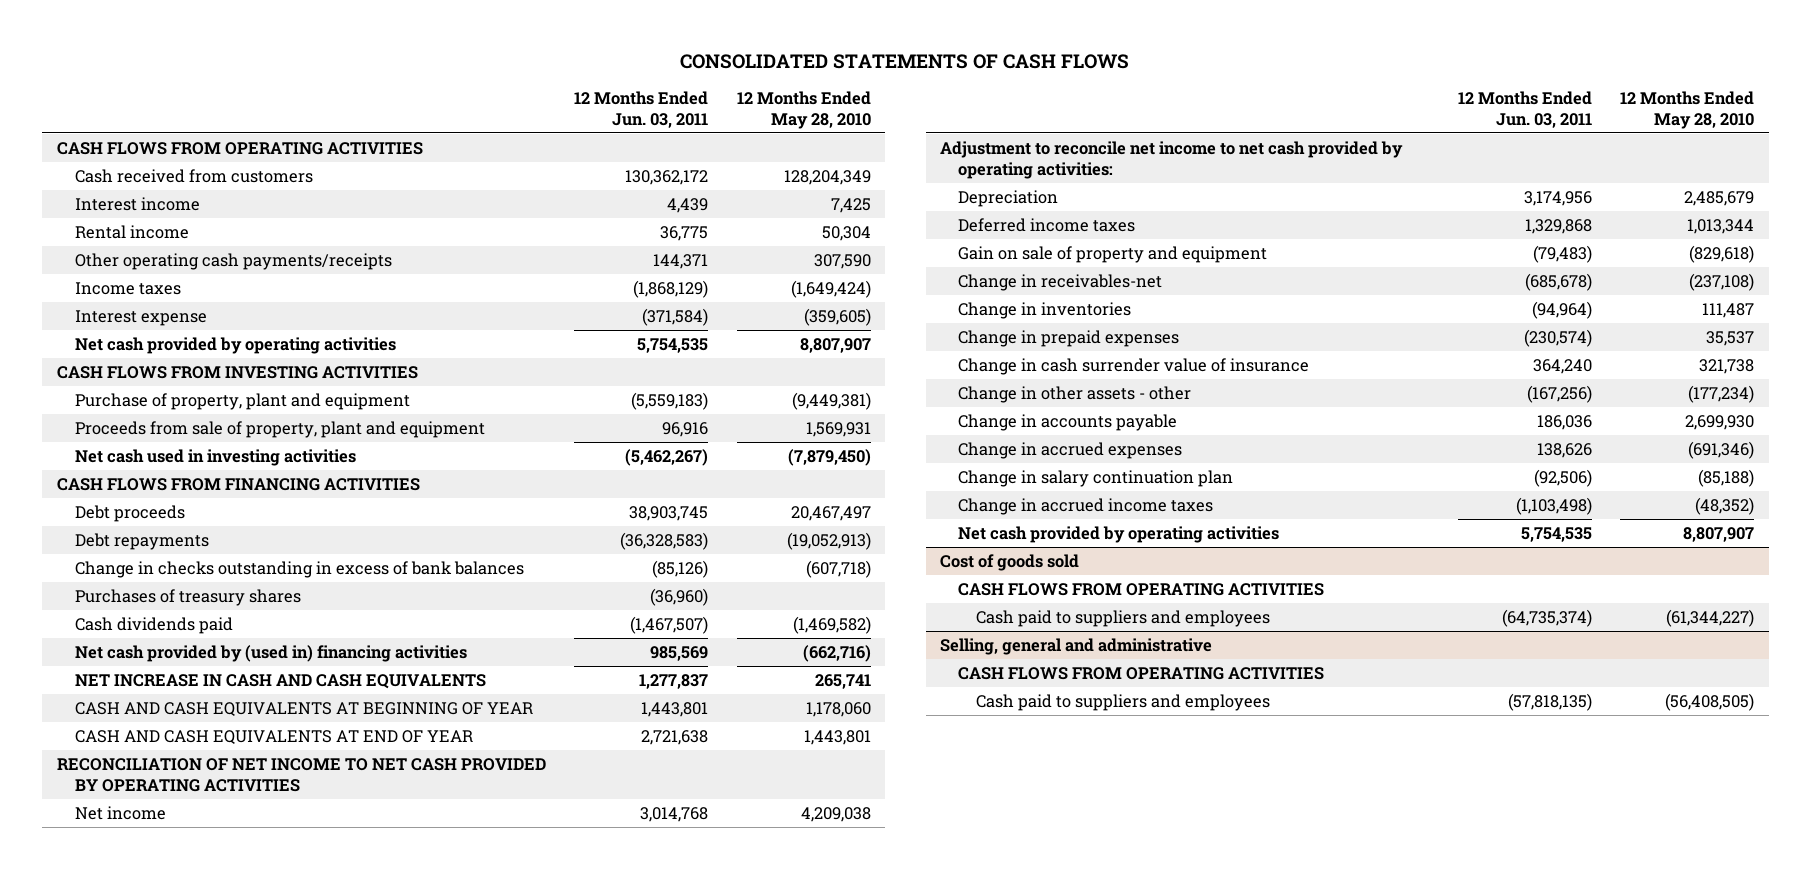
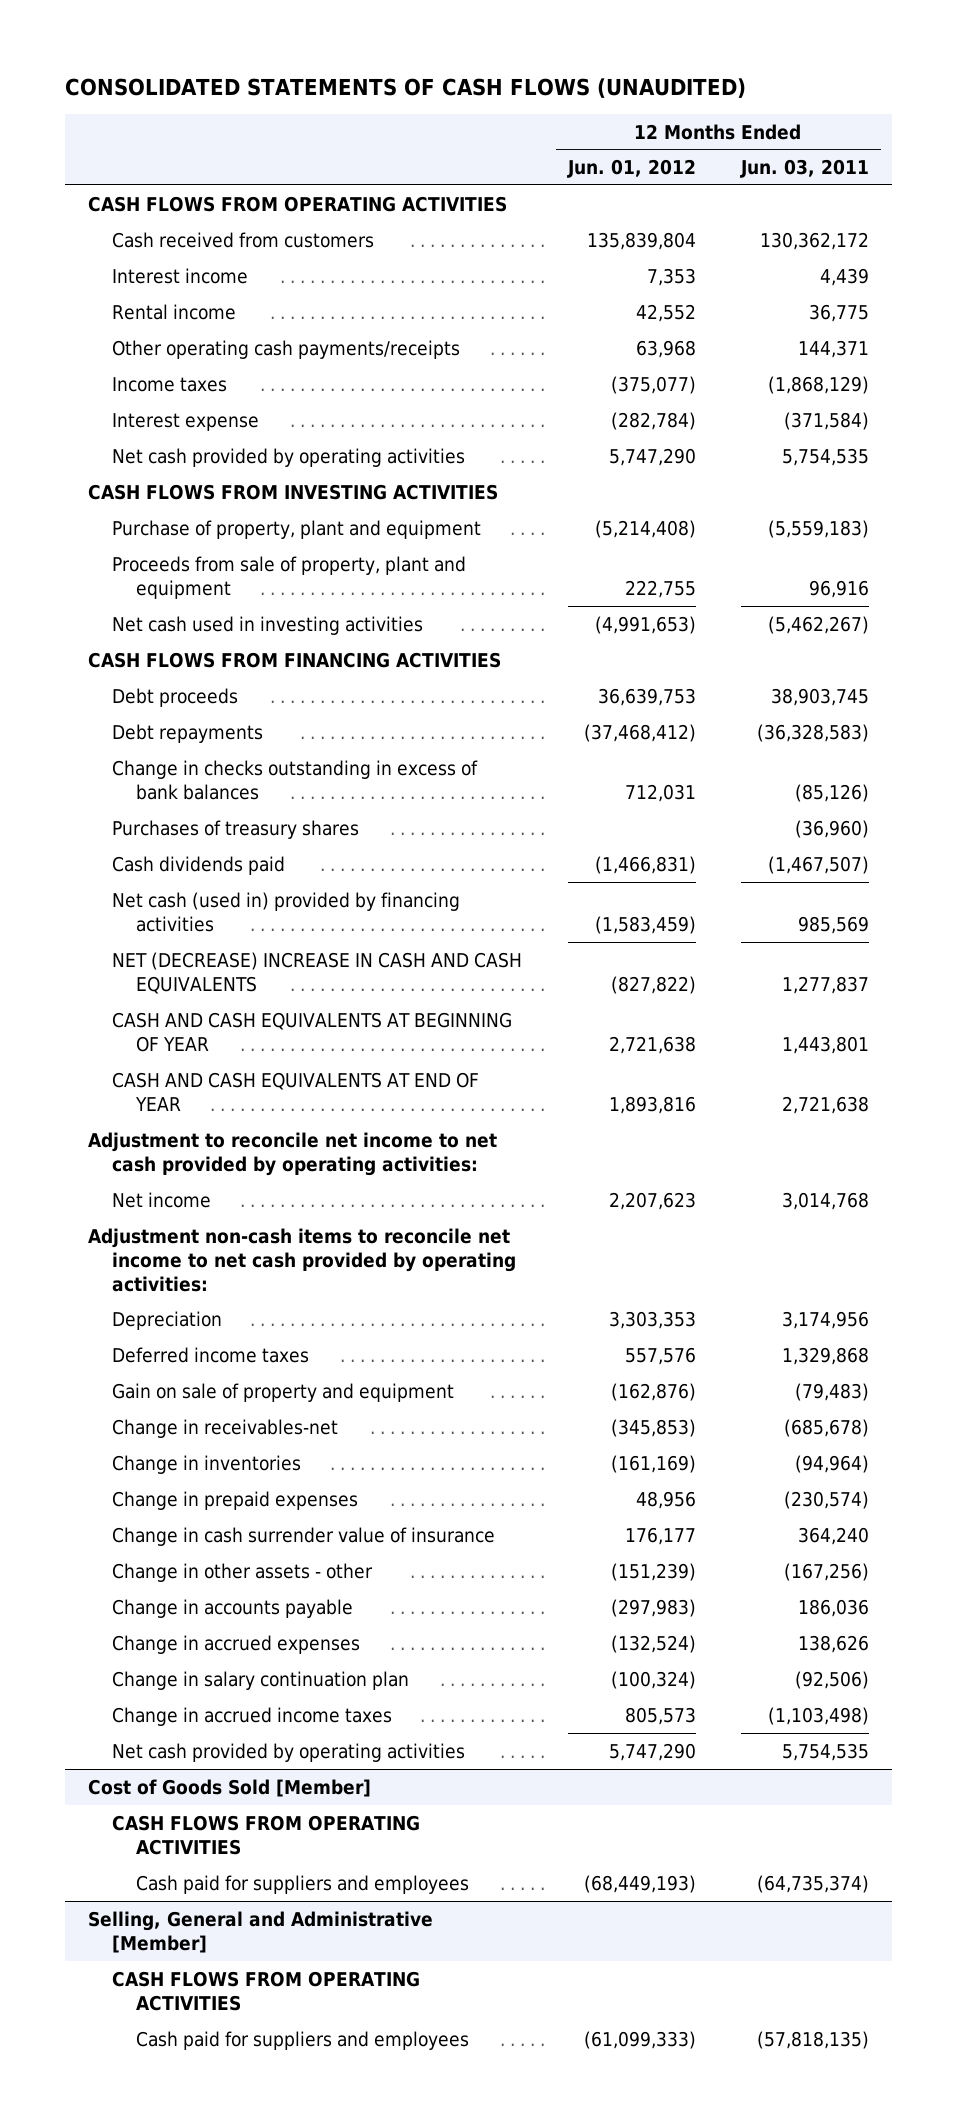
- CONSOLIDATED STATEMENTS OF CASH FLOWS
+ CONSOLIDATED STATEMENTS OF CASH FLOWS (UNAUDITED)
- | 12 Months Ended Jun. 03, 2011 | 12 Months Ended May 28, 2010
+ | 12 Months Ended Jun. 01, 2012 | 12 Months Ended Jun. 03, 2011
- Net cash provided by (used in) financing activities | 985,569 | (662,716)
- NET INCREASE IN CASH AND CASH EQUIVALENTS | 1,277,837 | 265,741
+ Net cash (used in) provided by financing activities | (1,583,459) | 985,569
+ NET (DECREASE) INCREASE IN CASH AND CASH EQUIVALENTS | (827,822) | 1,277,837
- RECONCILIATION OF NET INCOME TO NET CASH PROVIDED BY OPERATING ACTIVITIES
moved down: Net income | 2,207,623 | 3,014,768
+ Adjustment non-cash items to reconcile net income to net cash provided by operating activities:
- Cost of goods sold
+ Cost of Goods Sold [Member]
- Cash paid to suppliers and employees | (64,735,374) | (61,344,227)
- Selling, general and administrative
+ Cash paid for suppliers and employees | (68,449,193) | (64,735,374)
+ Selling, General and Administrative [Member]
- Cash paid to suppliers and employees | (57,818,135) | (56,408,505)
+ Cash paid for suppliers and employees | (61,099,333) | (57,818,135)

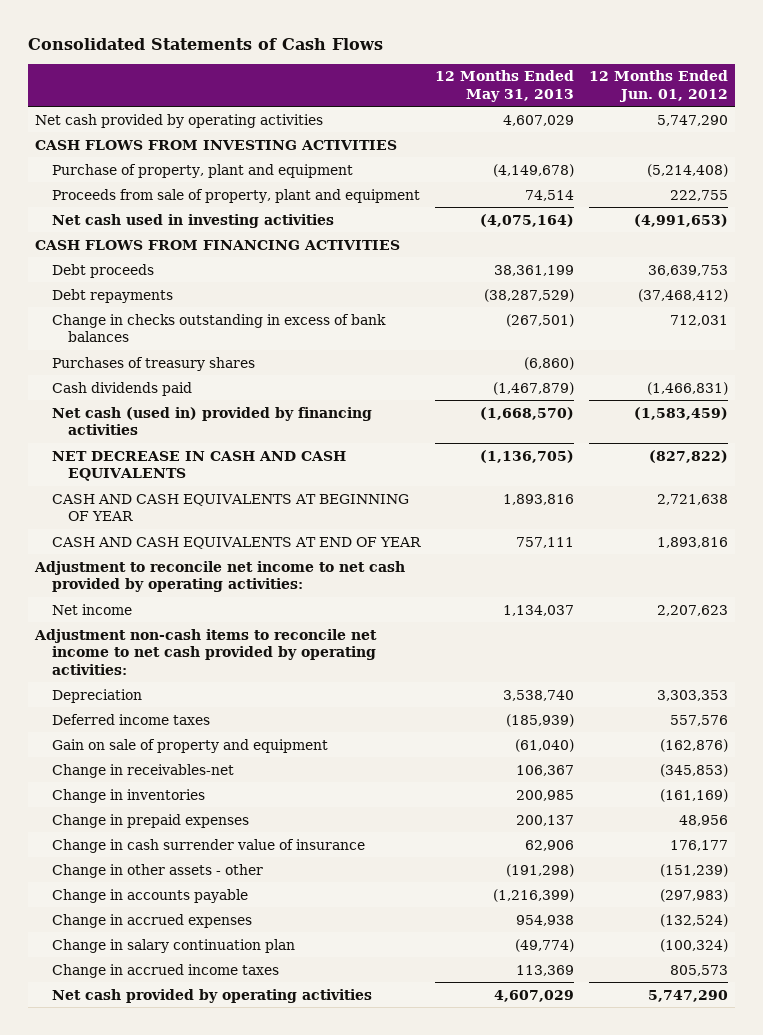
- CONSOLIDATED STATEMENTS OF CASH FLOWS (UNAUDITED)
+ Consolidated Statements of Cash Flows
- | 12 Months Ended Jun. 01, 2012 | 12 Months Ended Jun. 03, 2011
+ | 12 Months Ended May 31, 2013 | 12 Months Ended Jun. 01, 2012
- CASH FLOWS FROM OPERATING ACTIVITIES
- Cash received from customers | 135,839,804 | 130,362,172
- Interest income | 7,353 | 4,439
- Rental income | 42,552 | 36,775
- Other operating cash payments/receipts | 63,968 | 144,371
- Income taxes | (375,077) | (1,868,129)
- Interest expense | (282,784) | (371,584)
- NET (DECREASE) INCREASE IN CASH AND CASH EQUIVALENTS | (827,822) | 1,277,837
+ NET DECREASE IN CASH AND CASH EQUIVALENTS | (1,136,705) | (827,822)
- Cost of Goods Sold [Member]
- CASH FLOWS FROM OPERATING ACTIVITIES
- Cash paid for suppliers and employees | (68,449,193) | (64,735,374)
- Selling, General and Administrative [Member]
- CASH FLOWS FROM OPERATING ACTIVITIES
- Cash paid for suppliers and employees | (61,099,333) | (57,818,135)

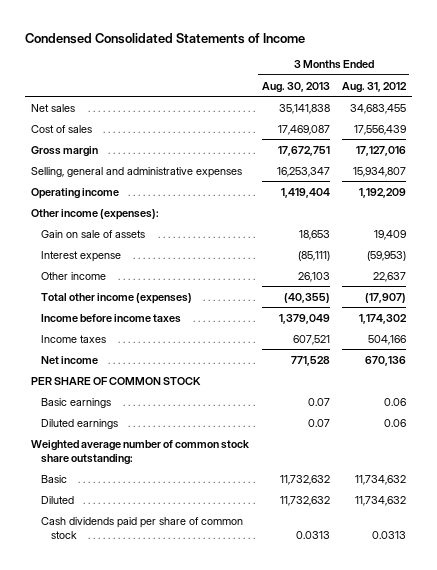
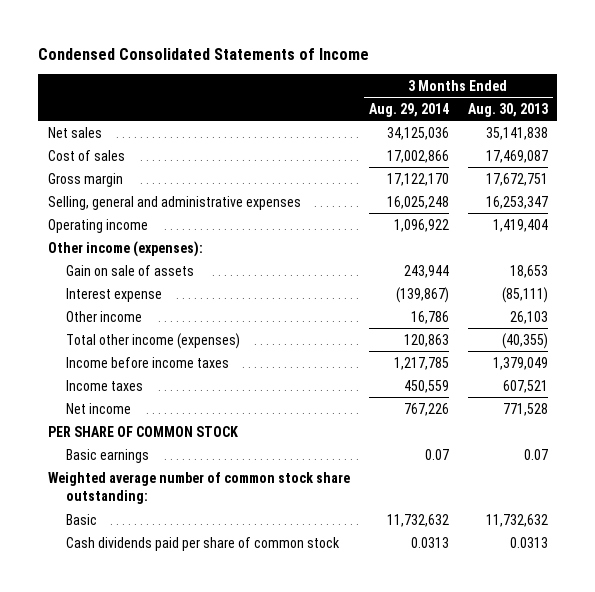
- | 3 Months Ended Aug. 30, 2013 | 3 Months Ended Aug. 31, 2012
+ | 3 Months Ended Aug. 29, 2014 | 3 Months Ended Aug. 30, 2013
- Diluted earnings | 0.07 | 0.06
- Diluted | 11,732,632 | 11,734,632

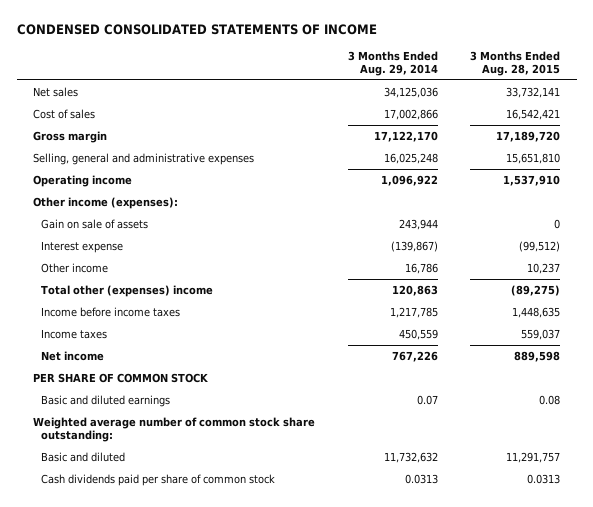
- Condensed Consolidated Statements of Income
+ CONDENSED CONSOLIDATED STATEMENTS OF INCOME
- | 3 Months Ended Aug. 29, 2014 | 3 Months Ended Aug. 30, 2013
+ | 3 Months Ended Aug. 29, 2014 | 3 Months Ended Aug. 28, 2015
- Total other income (expenses) | 120,863 | (40,355)
+ Total other (expenses) income | 120,863 | (89,275)
- Basic earnings | 0.07 | 0.07
+ Basic and diluted earnings | 0.07 | 0.08
- Basic | 11,732,632 | 11,732,632
+ Basic and diluted | 11,732,632 | 11,291,757

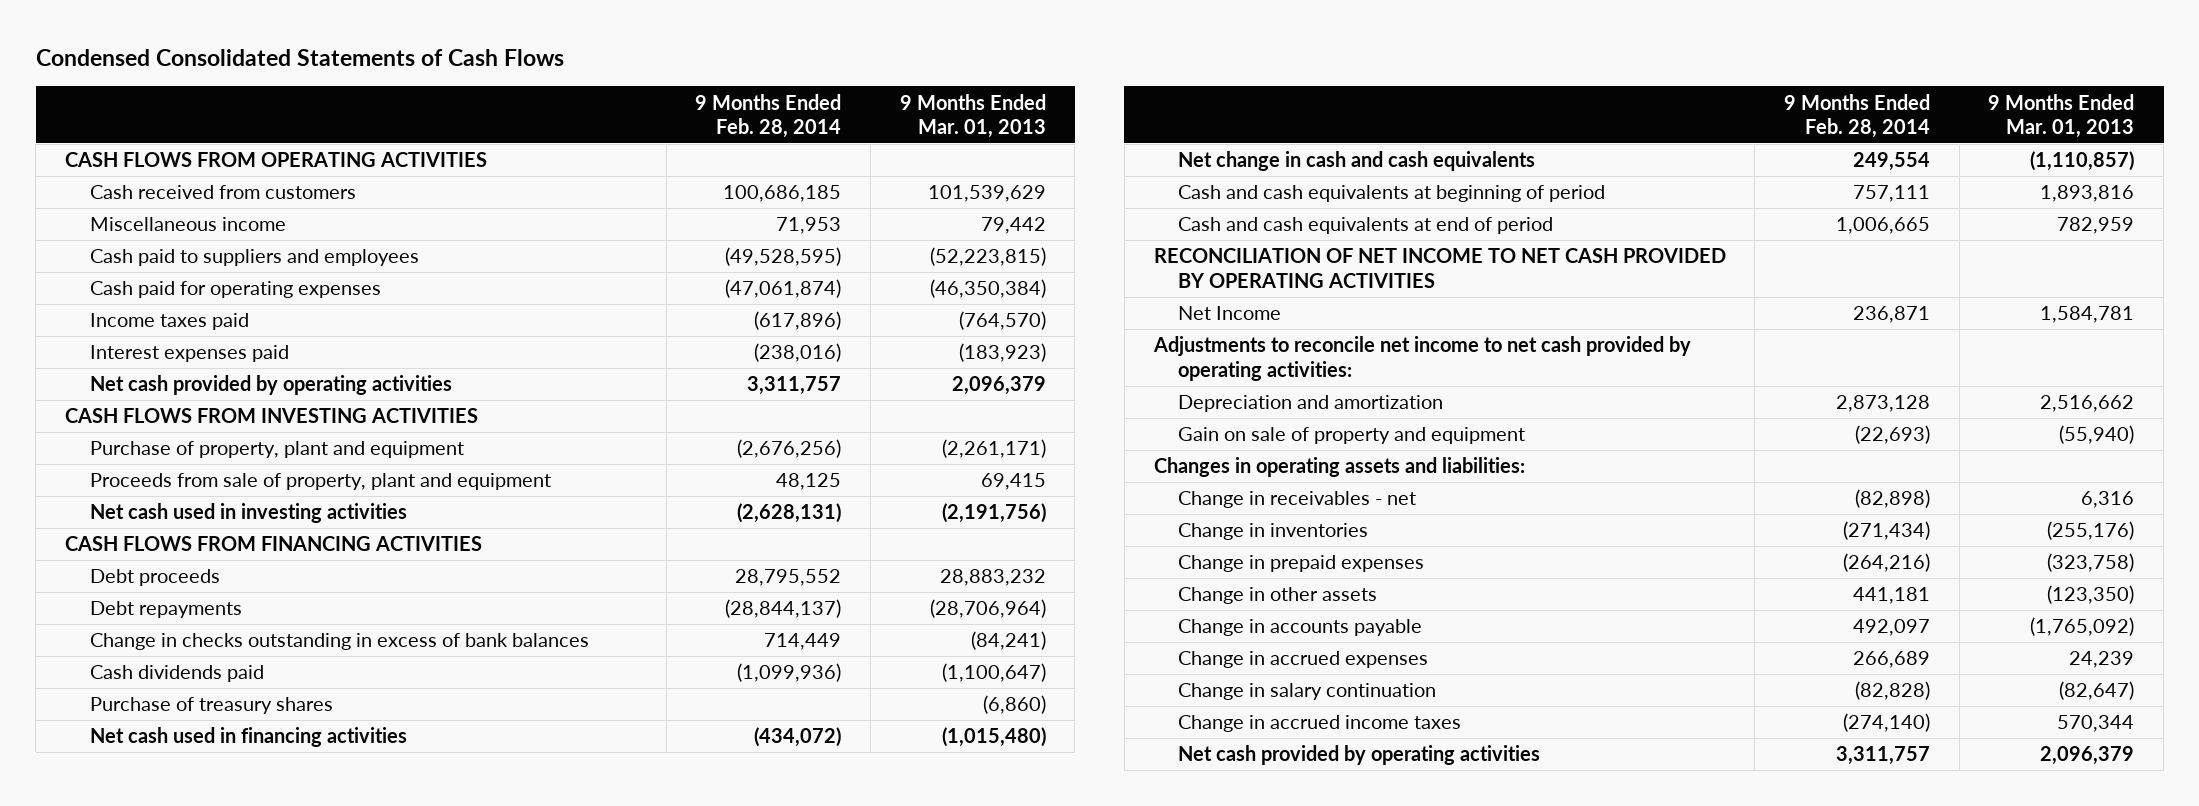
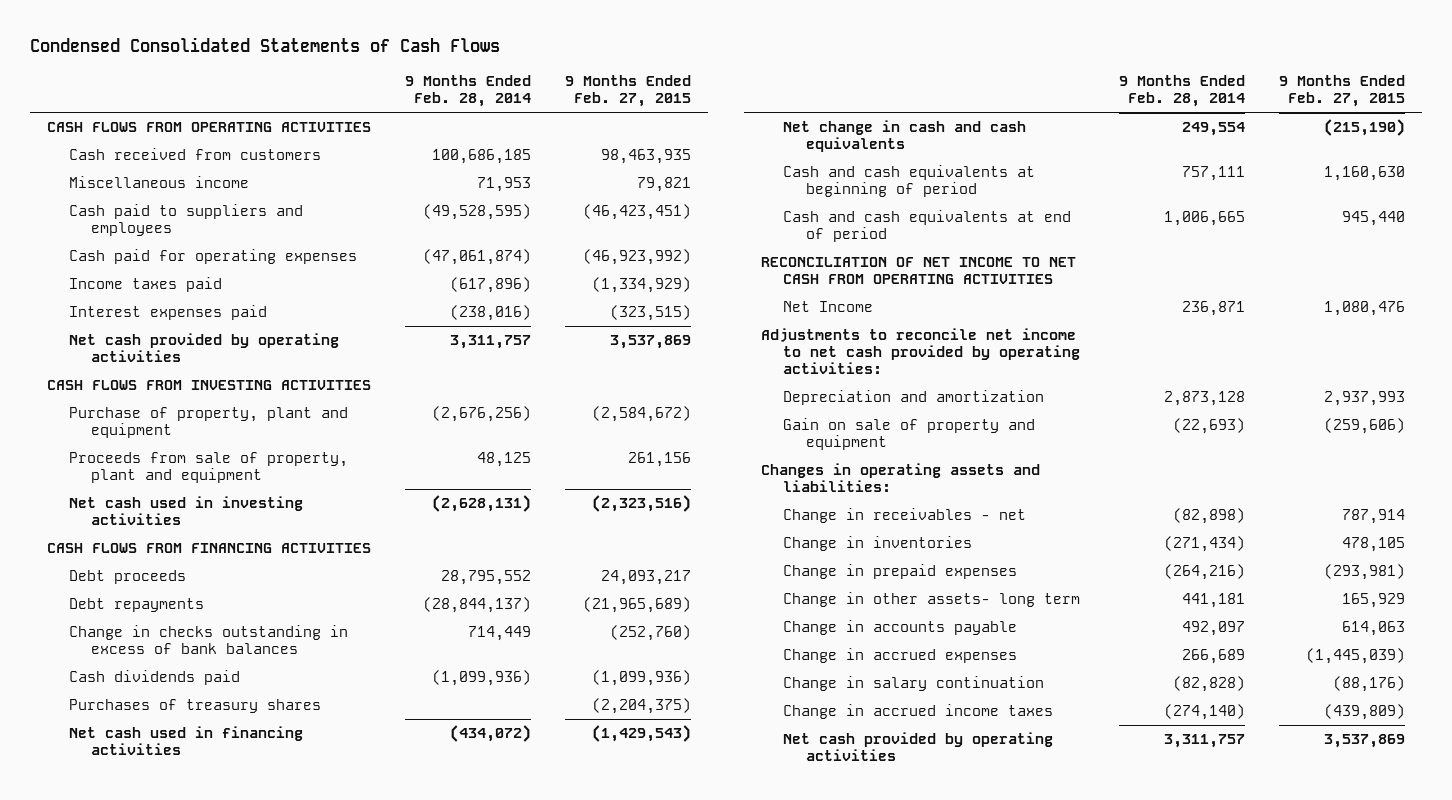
- | 9 Months Ended Feb. 28, 2014 | 9 Months Ended Mar. 01, 2013
+ | 9 Months Ended Feb. 28, 2014 | 9 Months Ended Feb. 27, 2015
- Purchase of treasury shares | | (6,860)
+ Purchases of treasury shares | | (2,204,375)
- RECONCILIATION OF NET INCOME TO NET CASH PROVIDED BY OPERATING ACTIVITIES
+ RECONCILIATION OF NET INCOME TO NET CASH FROM OPERATING ACTIVITIES
- Change in other assets | 441,181 | (123,350)
+ Change in other assets- long term | 441,181 | 165,929

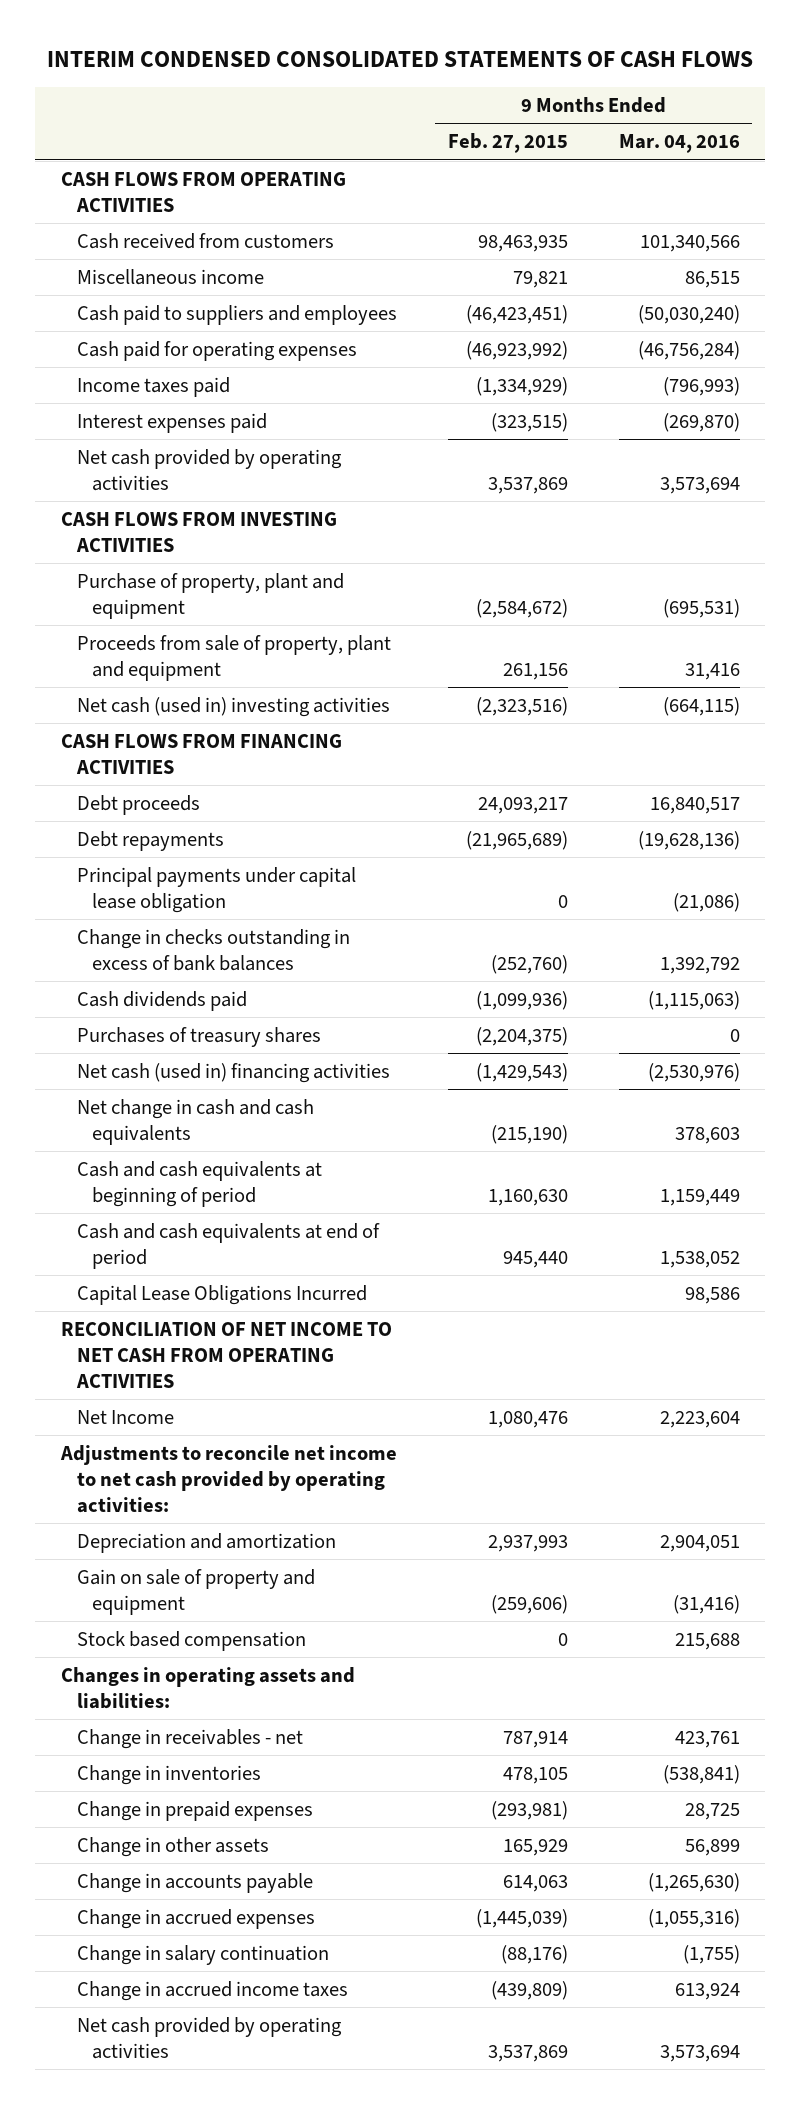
- Condensed Consolidated Statements of Cash Flows
+ INTERIM CONDENSED CONSOLIDATED STATEMENTS OF CASH FLOWS
- | 9 Months Ended Feb. 28, 2014 | 9 Months Ended Feb. 27, 2015
+ | 9 Months Ended Feb. 27, 2015 | 9 Months Ended Mar. 04, 2016
- Net cash used in investing activities | (2,628,131) | (2,323,516)
+ Net cash (used in) investing activities | (2,323,516) | (664,115)
+ Principal payments under capital lease obligation | 0 | (21,086)
- Net cash used in financing activities | (434,072) | (1,429,543)
+ Net cash (used in) financing activities | (1,429,543) | (2,530,976)
+ Capital Lease Obligations Incurred | | 98,586
+ Stock based compensation | 0 | 215,688
- Change in other assets- long term | 441,181 | 165,929
+ Change in other assets | 165,929 | 56,899

